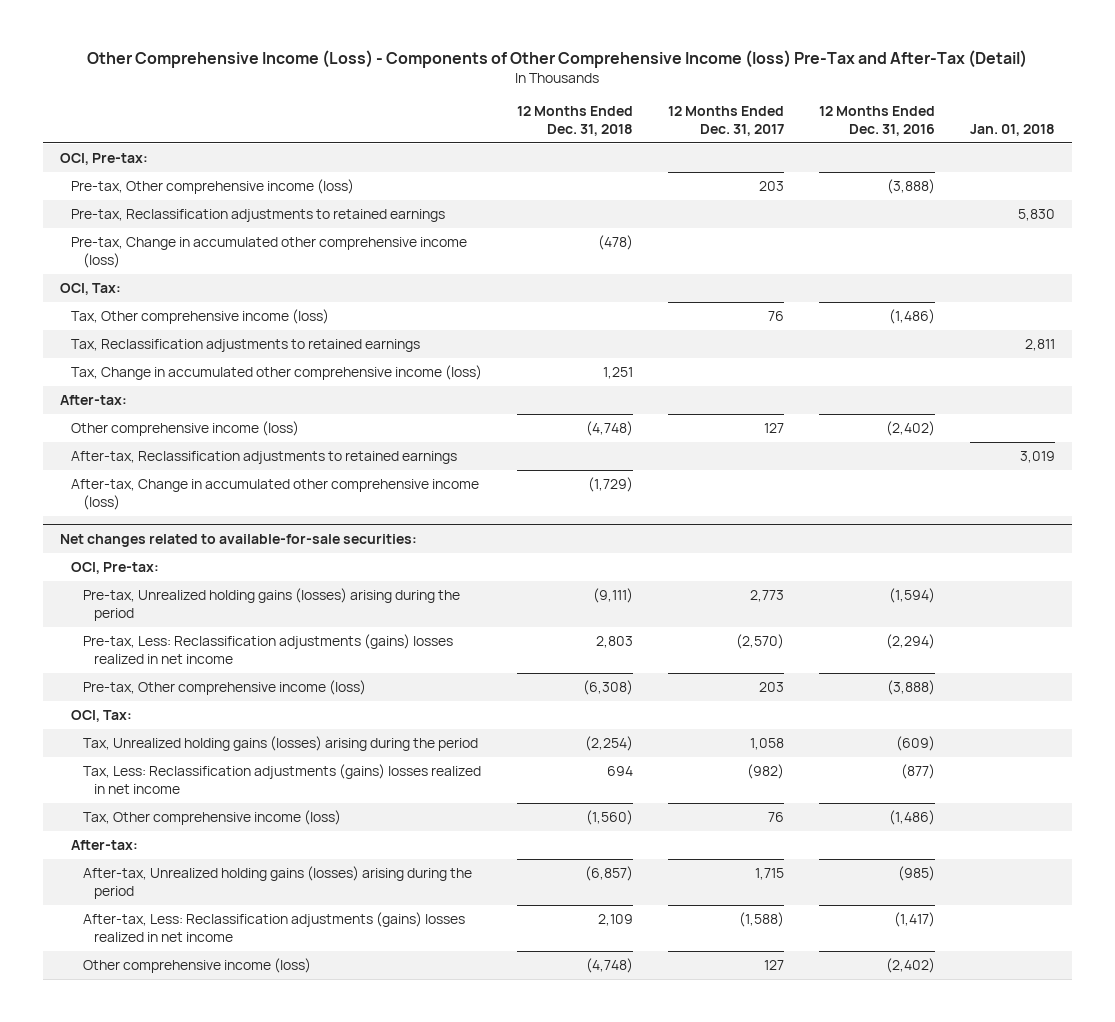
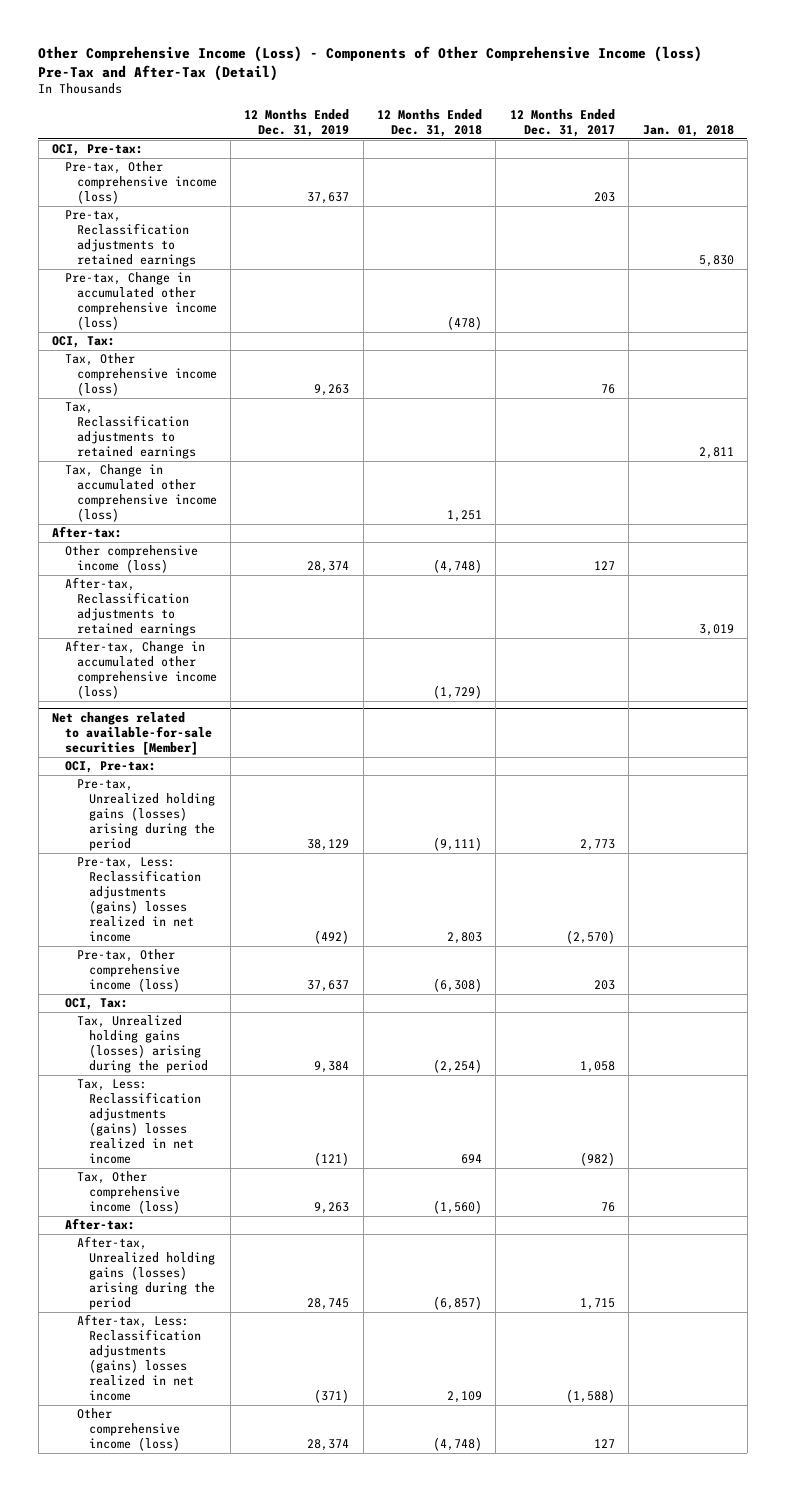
- | 12 Months Ended Dec. 31, 2018 | 12 Months Ended Dec. 31, 2017 | 12 Months Ended Dec. 31, 2016 | Jan. 01, 2018
+ | 12 Months Ended Dec. 31, 2019 | 12 Months Ended Dec. 31, 2018 | 12 Months Ended Dec. 31, 2017 | Jan. 01, 2018
- Net changes related to available-for-sale securities:
+ Net changes related to available-for-sale securities [Member]

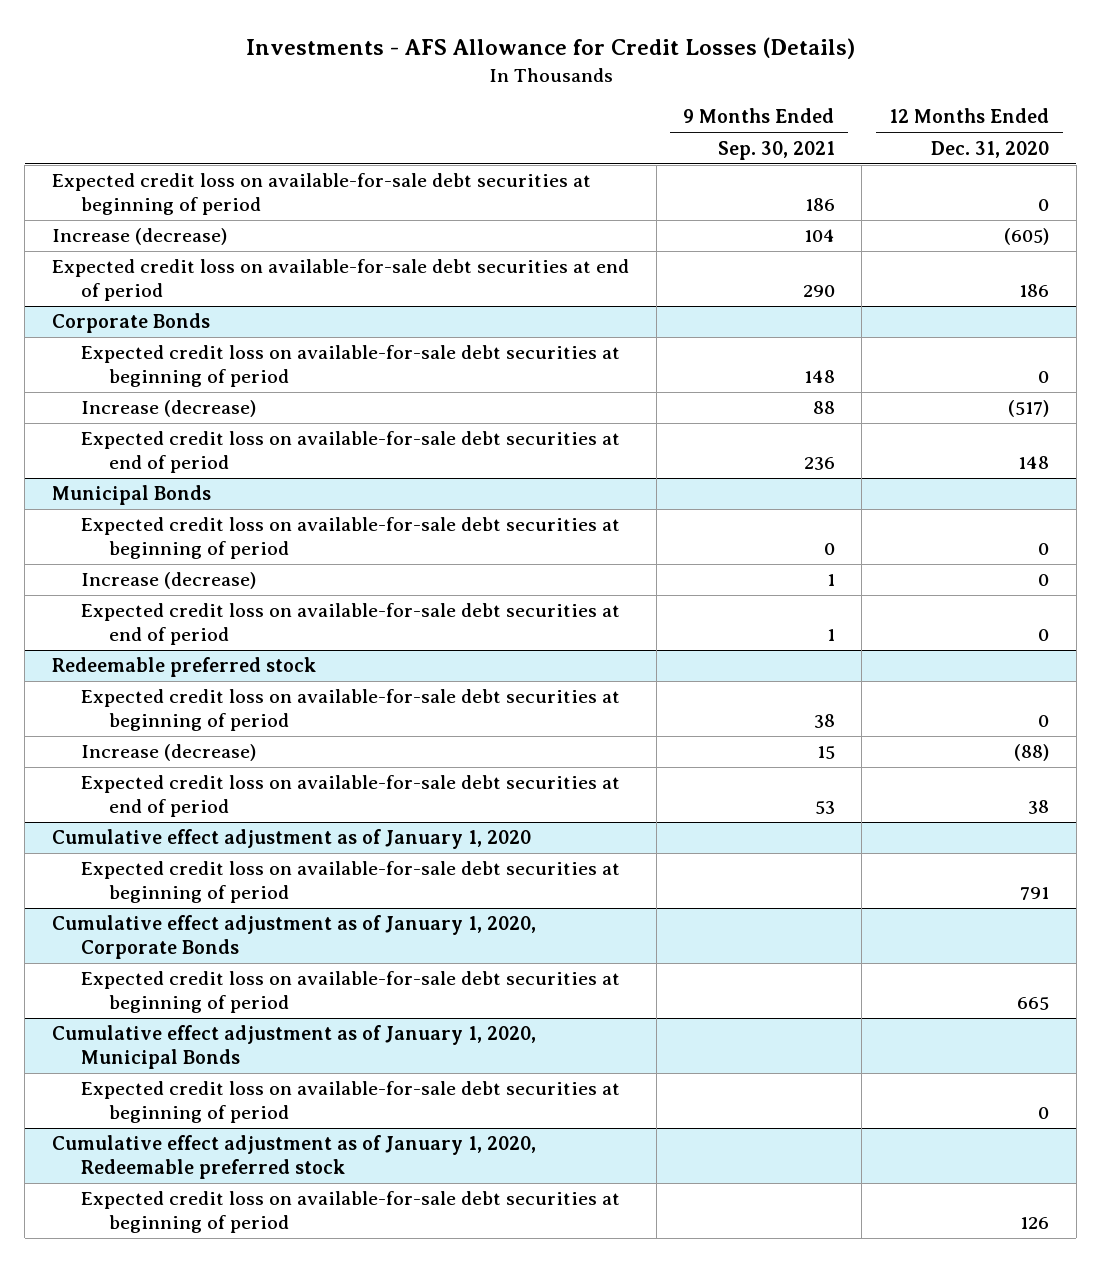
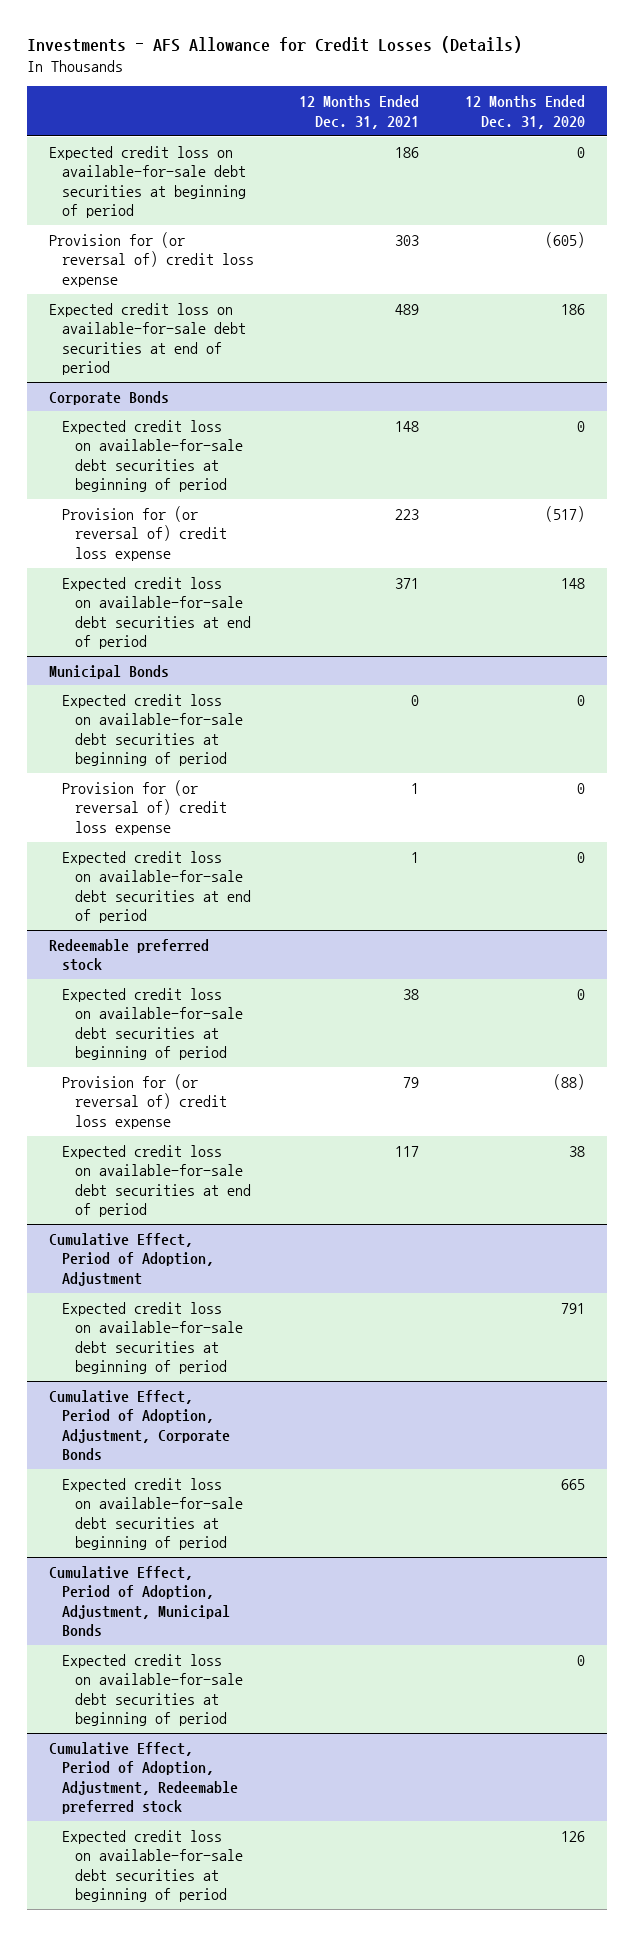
- | 9 Months Ended Sep. 30, 2021 | 12 Months Ended Dec. 31, 2020
+ | 12 Months Ended Dec. 31, 2021 | 12 Months Ended Dec. 31, 2020
- Increase (decrease) | 104 | (605)
+ Provision for (or reversal of) credit loss expense | 303 | (605)
@ Corporate Bonds
- Increase (decrease) | 88 | (517)
+ Provision for (or reversal of) credit loss expense | 223 | (517)
@ Municipal Bonds
- Increase (decrease) | 1 | 0
+ Provision for (or reversal of) credit loss expense | 1 | 0
@ Redeemable preferred stock
- Increase (decrease) | 15 | (88)
+ Provision for (or reversal of) credit loss expense | 79 | (88)
- Cumulative effect adjustment as of January 1, 2020
+ Cumulative Effect, Period of Adoption, Adjustment
- Cumulative effect adjustment as of January 1, 2020, Corporate Bonds
+ Cumulative Effect, Period of Adoption, Adjustment, Corporate Bonds
- Cumulative effect adjustment as of January 1, 2020, Municipal Bonds
+ Cumulative Effect, Period of Adoption, Adjustment, Municipal Bonds
- Cumulative effect adjustment as of January 1, 2020, Redeemable preferred stock
+ Cumulative Effect, Period of Adoption, Adjustment, Redeemable preferred stock

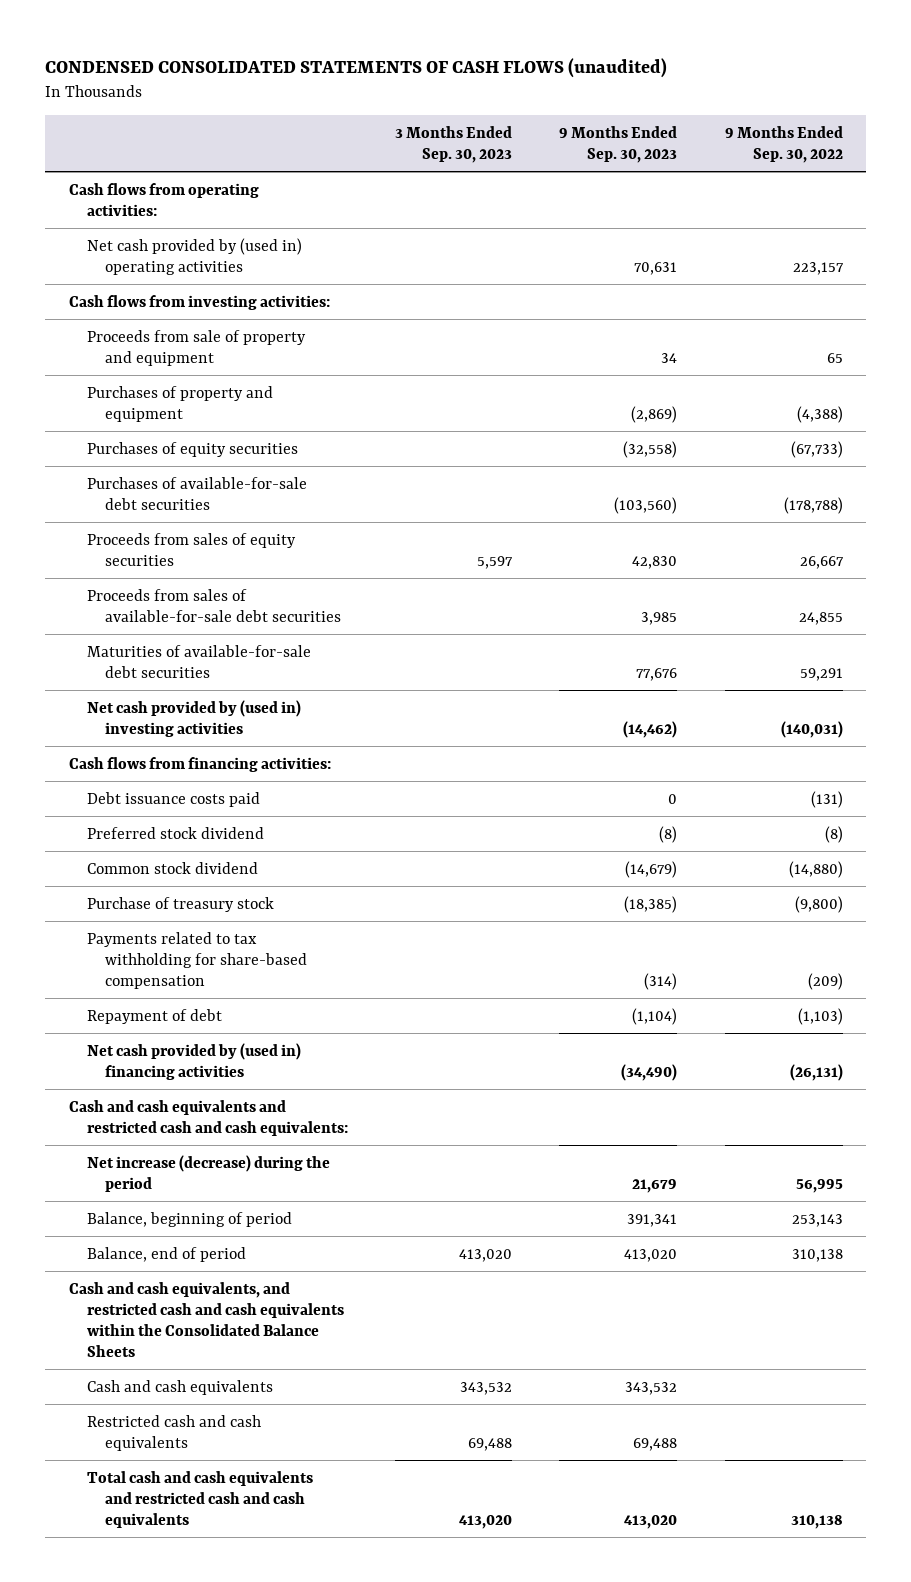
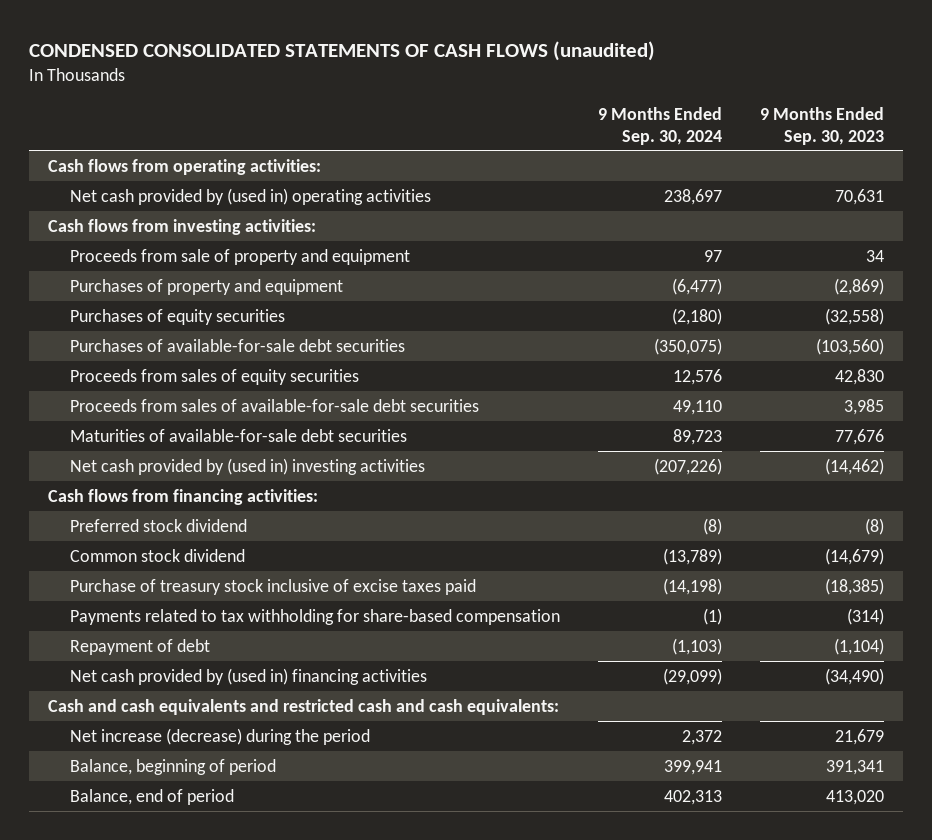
- | 3 Months Ended Sep. 30, 2023 | 9 Months Ended Sep. 30, 2023 | 9 Months Ended Sep. 30, 2022
+ | 9 Months Ended Sep. 30, 2024 | 9 Months Ended Sep. 30, 2023
- Debt issuance costs paid | | 0 | (131)
- Purchase of treasury stock | | (18,385) | (9,800)
+ Purchase of treasury stock inclusive of excise taxes paid | (14,198) | (18,385)
- Cash and cash equivalents, and restricted cash and cash equivalents within the Consolidated Balance Sheets
- Cash and cash equivalents | 343,532 | 343,532 |
- Restricted cash and cash equivalents | 69,488 | 69,488 |
- Total cash and cash equivalents and restricted cash and cash equivalents | 413,020 | 413,020 | 310,138

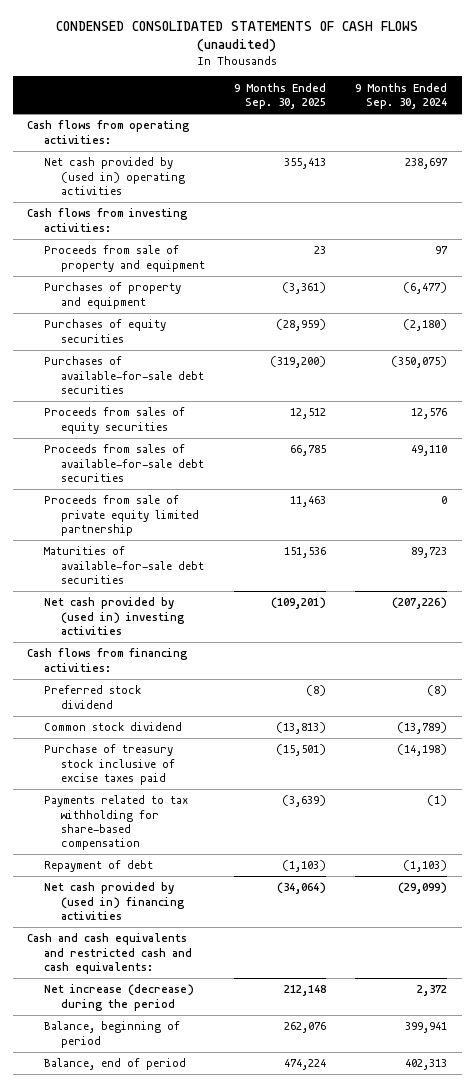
- | 9 Months Ended Sep. 30, 2024 | 9 Months Ended Sep. 30, 2023
+ | 9 Months Ended Sep. 30, 2025 | 9 Months Ended Sep. 30, 2024
+ Proceeds from sale of private equity limited partnership | 11,463 | 0

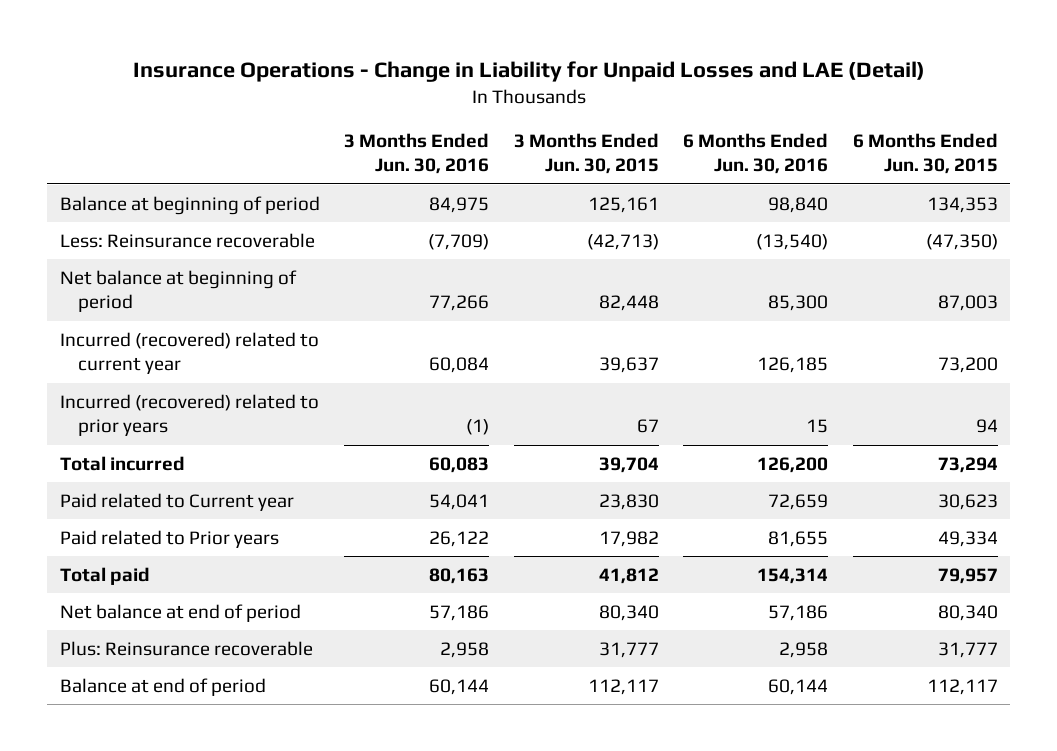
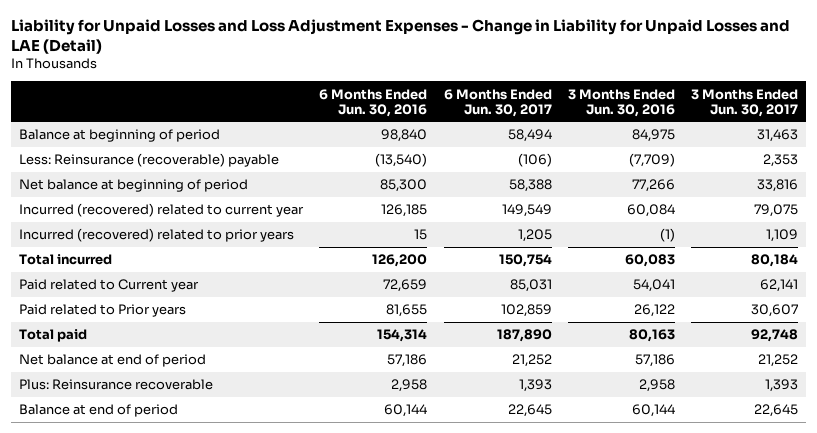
- Insurance Operations - Change in Liability for Unpaid Losses and LAE (Detail)
+ Liability for Unpaid Losses and Loss Adjustment Expenses - Change in Liability for Unpaid Losses and LAE (Detail)
- | 3 Months Ended Jun. 30, 2016 | 3 Months Ended Jun. 30, 2015 | 6 Months Ended Jun. 30, 2016 | 6 Months Ended Jun. 30, 2015
+ | 6 Months Ended Jun. 30, 2016 | 6 Months Ended Jun. 30, 2017 | 3 Months Ended Jun. 30, 2016 | 3 Months Ended Jun. 30, 2017
- Less: Reinsurance recoverable | (7,709) | (42,713) | (13,540) | (47,350)
+ Less: Reinsurance (recoverable) payable | (13,540) | (106) | (7,709) | 2,353

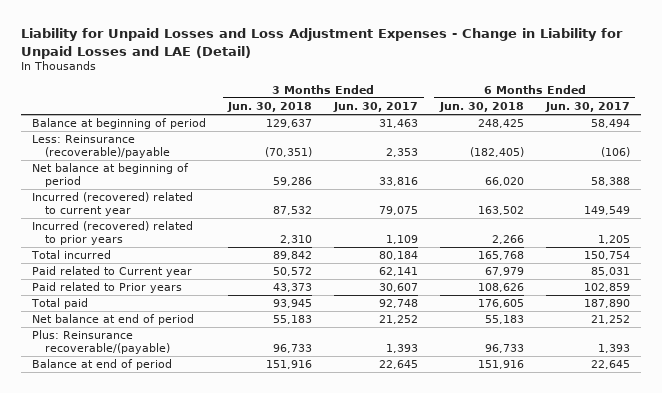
- | 6 Months Ended Jun. 30, 2016 | 6 Months Ended Jun. 30, 2017 | 3 Months Ended Jun. 30, 2016 | 3 Months Ended Jun. 30, 2017
+ | 3 Months Ended Jun. 30, 2018 | 3 Months Ended Jun. 30, 2017 | 6 Months Ended Jun. 30, 2018 | 6 Months Ended Jun. 30, 2017
- Less: Reinsurance (recoverable) payable | (13,540) | (106) | (7,709) | 2,353
+ Less: Reinsurance (recoverable)/payable | (70,351) | 2,353 | (182,405) | (106)
- Plus: Reinsurance recoverable | 2,958 | 1,393 | 2,958 | 1,393
+ Plus: Reinsurance recoverable/(payable) | 96,733 | 1,393 | 96,733 | 1,393

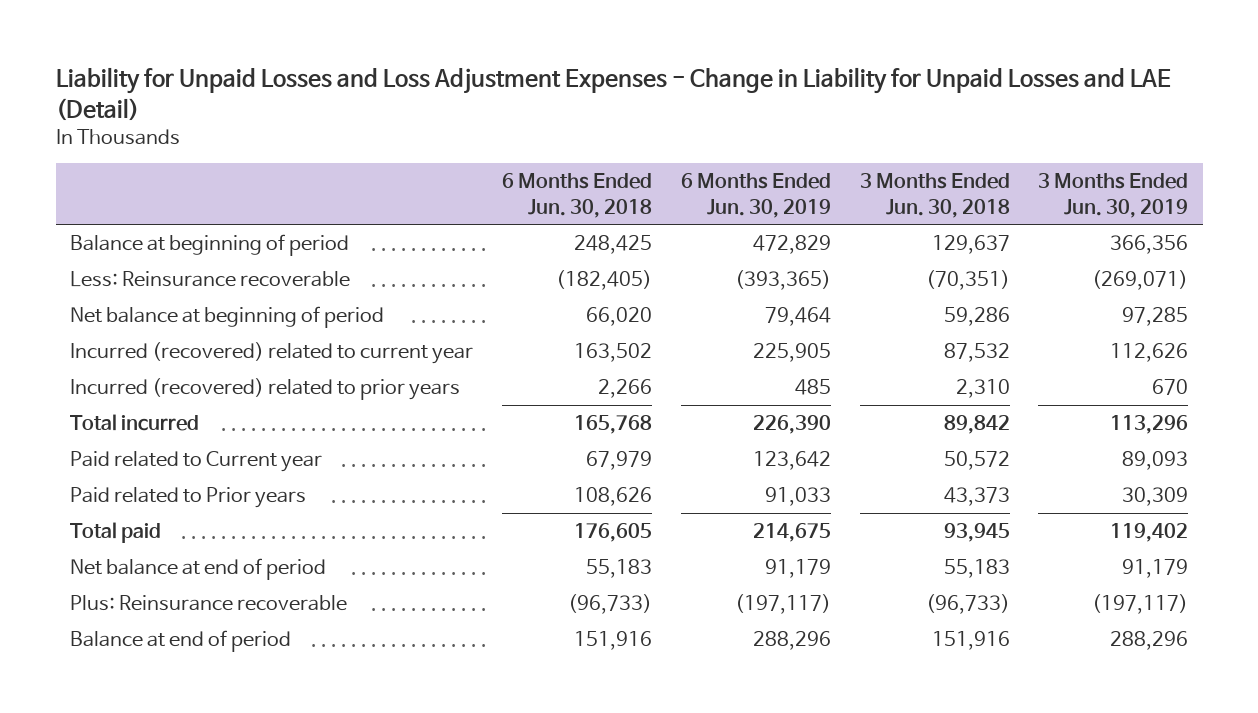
- | 3 Months Ended Jun. 30, 2018 | 3 Months Ended Jun. 30, 2017 | 6 Months Ended Jun. 30, 2018 | 6 Months Ended Jun. 30, 2017
+ | 6 Months Ended Jun. 30, 2018 | 6 Months Ended Jun. 30, 2019 | 3 Months Ended Jun. 30, 2018 | 3 Months Ended Jun. 30, 2019
- Less: Reinsurance (recoverable)/payable | (70,351) | 2,353 | (182,405) | (106)
+ Less: Reinsurance recoverable | (182,405) | (393,365) | (70,351) | (269,071)
- Plus: Reinsurance recoverable/(payable) | 96,733 | 1,393 | 96,733 | 1,393
+ Plus: Reinsurance recoverable | (96,733) | (197,117) | (96,733) | (197,117)

